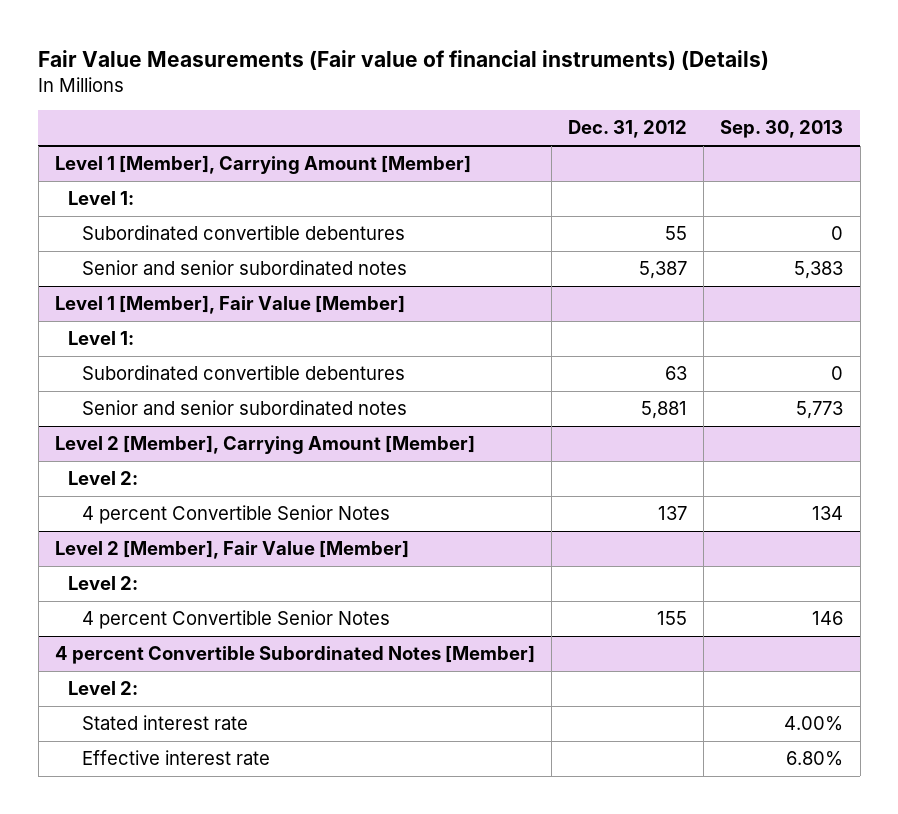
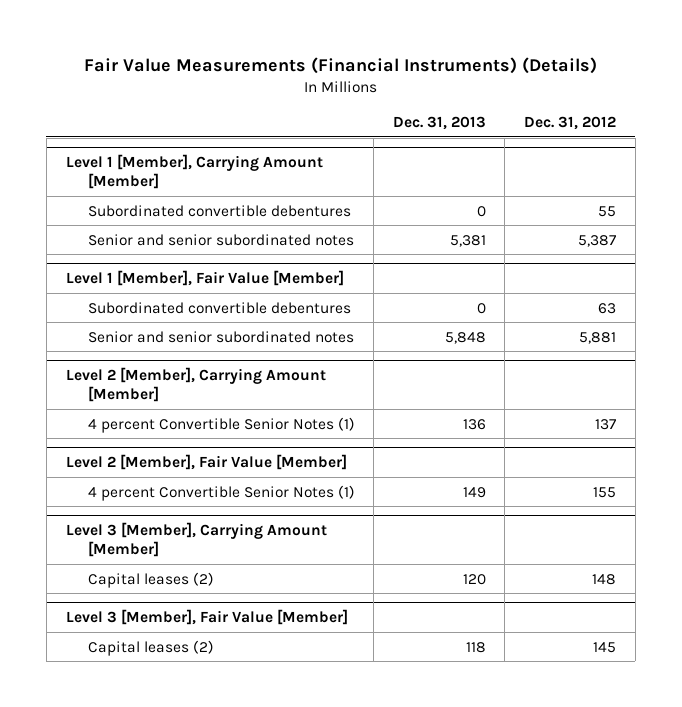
- Fair Value Measurements (Fair value of financial instruments) (Details)
+ Fair Value Measurements (Financial Instruments) (Details)
- | Dec. 31, 2012 | Sep. 30, 2013
+ | Dec. 31, 2013 | Dec. 31, 2012
@ Level 1 [Member], Carrying Amount [Member]
- Level 1:
@ Level 1 [Member], Fair Value [Member]
- Level 1:
@ Level 2 [Member], Carrying Amount [Member]
- Level 2:
- 4 percent Convertible Senior Notes | 137 | 134
+ 4 percent Convertible Senior Notes (1) | 136 | 137
@ Level 2 [Member], Fair Value [Member]
- Level 2:
- 4 percent Convertible Senior Notes | 155 | 146
- 4 percent Convertible Subordinated Notes [Member]
- Level 2:
- Stated interest rate | | 4.00%
- Effective interest rate | | 6.80%
@ Level 2 [Member], Fair Value [Member]
+ 4 percent Convertible Senior Notes (1) | 149 | 155
+ Level 3 [Member], Carrying Amount [Member]
+ Capital leases (2) | 120 | 148
+ Level 3 [Member], Fair Value [Member]
+ Capital leases (2) | 118 | 145

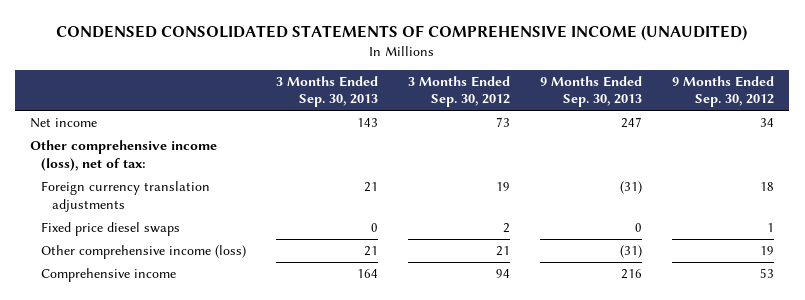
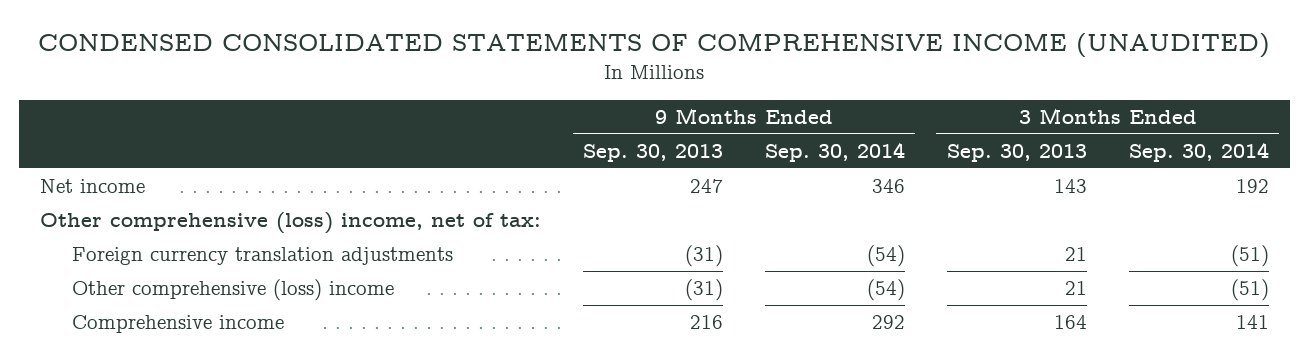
- | 3 Months Ended Sep. 30, 2013 | 3 Months Ended Sep. 30, 2012 | 9 Months Ended Sep. 30, 2013 | 9 Months Ended Sep. 30, 2012
+ | 9 Months Ended Sep. 30, 2013 | 9 Months Ended Sep. 30, 2014 | 3 Months Ended Sep. 30, 2013 | 3 Months Ended Sep. 30, 2014
- Other comprehensive income (loss), net of tax:
+ Other comprehensive (loss) income, net of tax:
- Fixed price diesel swaps | 0 | 2 | 0 | 1
- Other comprehensive income (loss) | 21 | 21 | (31) | 19
+ Other comprehensive (loss) income | (31) | (54) | 21 | (51)

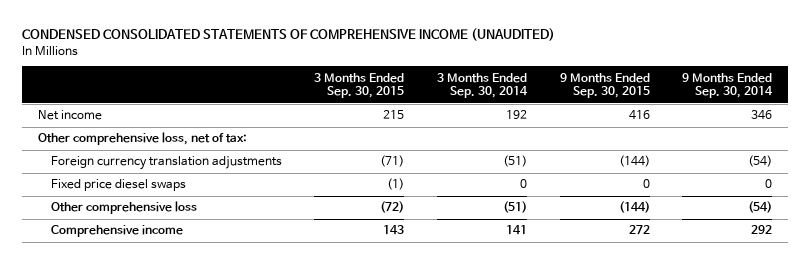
- | 9 Months Ended Sep. 30, 2013 | 9 Months Ended Sep. 30, 2014 | 3 Months Ended Sep. 30, 2013 | 3 Months Ended Sep. 30, 2014
+ | 3 Months Ended Sep. 30, 2015 | 3 Months Ended Sep. 30, 2014 | 9 Months Ended Sep. 30, 2015 | 9 Months Ended Sep. 30, 2014
- Other comprehensive (loss) income, net of tax:
+ Other comprehensive loss, net of tax:
- Other comprehensive (loss) income | (31) | (54) | 21 | (51)
+ Fixed price diesel swaps | (1) | 0 | 0 | 0
+ Other comprehensive loss | (72) | (51) | (144) | (54)

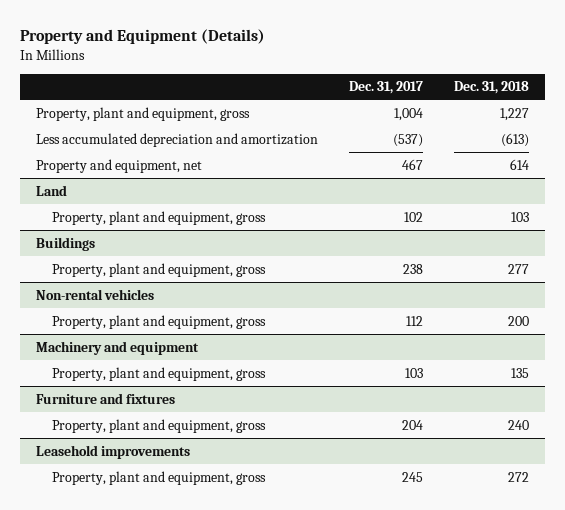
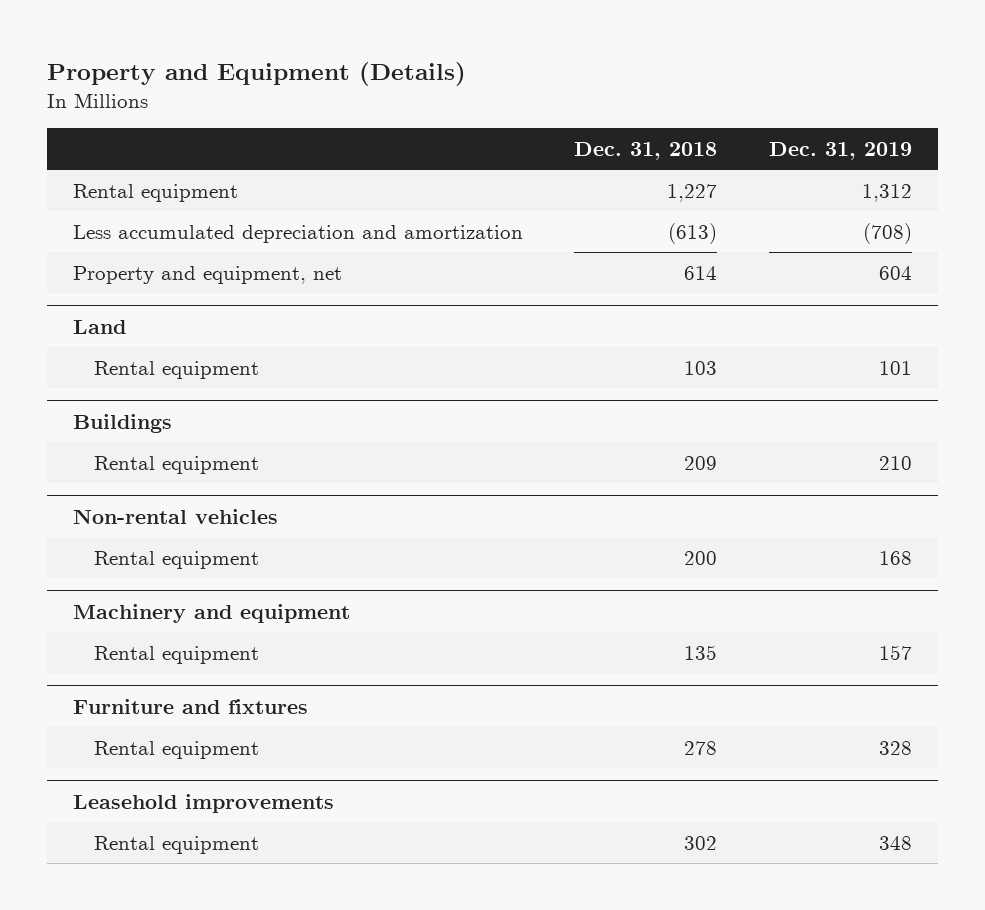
- | Dec. 31, 2017 | Dec. 31, 2018
+ | Dec. 31, 2018 | Dec. 31, 2019
- Property, plant and equipment, gross | 1,004 | 1,227
+ Rental equipment | 1,227 | 1,312
@ Land
- Property, plant and equipment, gross | 102 | 103
+ Rental equipment | 103 | 101
@ Buildings
- Property, plant and equipment, gross | 238 | 277
+ Rental equipment | 209 | 210
@ Non-rental vehicles
- Property, plant and equipment, gross | 112 | 200
+ Rental equipment | 200 | 168
@ Machinery and equipment
- Property, plant and equipment, gross | 103 | 135
+ Rental equipment | 135 | 157
@ Furniture and fixtures
- Property, plant and equipment, gross | 204 | 240
+ Rental equipment | 278 | 328
@ Leasehold improvements
- Property, plant and equipment, gross | 245 | 272
+ Rental equipment | 302 | 348

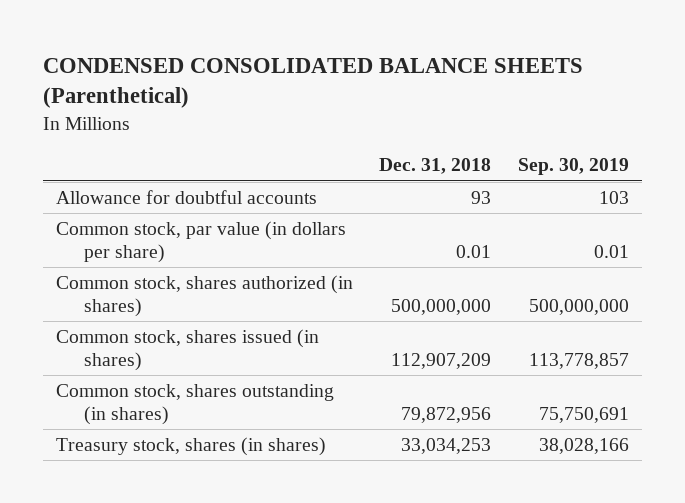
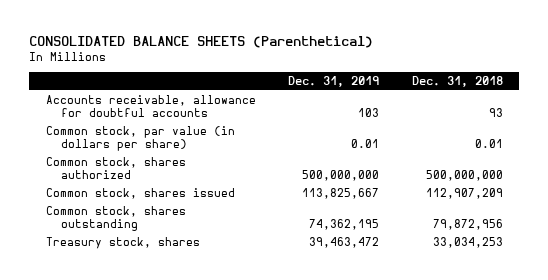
- CONDENSED CONSOLIDATED BALANCE SHEETS (Parenthetical)
+ CONSOLIDATED BALANCE SHEETS (Parenthetical)
- | Dec. 31, 2018 | Sep. 30, 2019
+ | Dec. 31, 2019 | Dec. 31, 2018
- Allowance for doubtful accounts | 93 | 103
+ Accounts receivable, allowance for doubtful accounts | 103 | 93
- Common stock, shares authorized (in shares) | 500,000,000 | 500,000,000
- Common stock, shares issued (in shares) | 112,907,209 | 113,778,857
- Common stock, shares outstanding (in shares) | 79,872,956 | 75,750,691
- Treasury stock, shares (in shares) | 33,034,253 | 38,028,166
+ Common stock, shares authorized | 500,000,000 | 500,000,000
+ Common stock, shares issued | 113,825,667 | 112,907,209
+ Common stock, shares outstanding | 74,362,195 | 79,872,956
+ Treasury stock, shares | 39,463,472 | 33,034,253

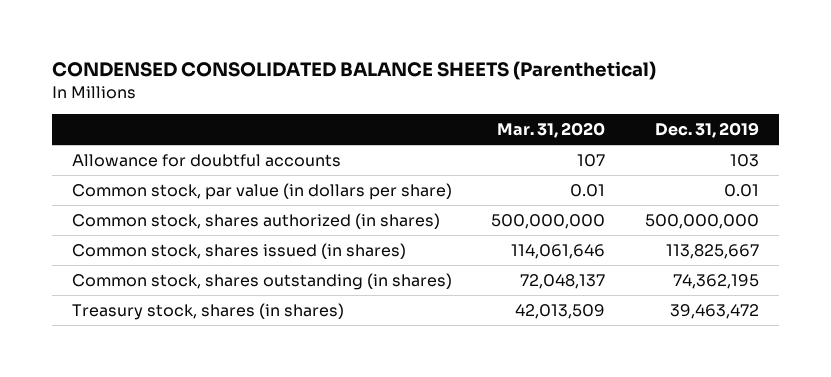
- CONSOLIDATED BALANCE SHEETS (Parenthetical)
+ CONDENSED CONSOLIDATED BALANCE SHEETS (Parenthetical)
- | Dec. 31, 2019 | Dec. 31, 2018
+ | Mar. 31, 2020 | Dec. 31, 2019
- Accounts receivable, allowance for doubtful accounts | 103 | 93
+ Allowance for doubtful accounts | 107 | 103
- Common stock, shares authorized | 500,000,000 | 500,000,000
- Common stock, shares issued | 113,825,667 | 112,907,209
- Common stock, shares outstanding | 74,362,195 | 79,872,956
- Treasury stock, shares | 39,463,472 | 33,034,253
+ Common stock, shares authorized (in shares) | 500,000,000 | 500,000,000
+ Common stock, shares issued (in shares) | 114,061,646 | 113,825,667
+ Common stock, shares outstanding (in shares) | 72,048,137 | 74,362,195
+ Treasury stock, shares (in shares) | 42,013,509 | 39,463,472

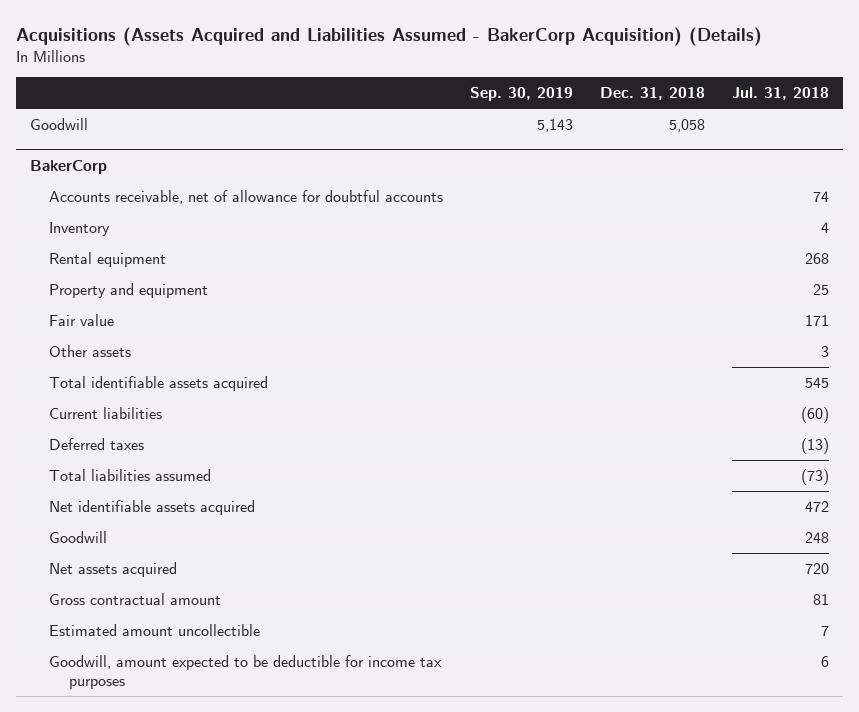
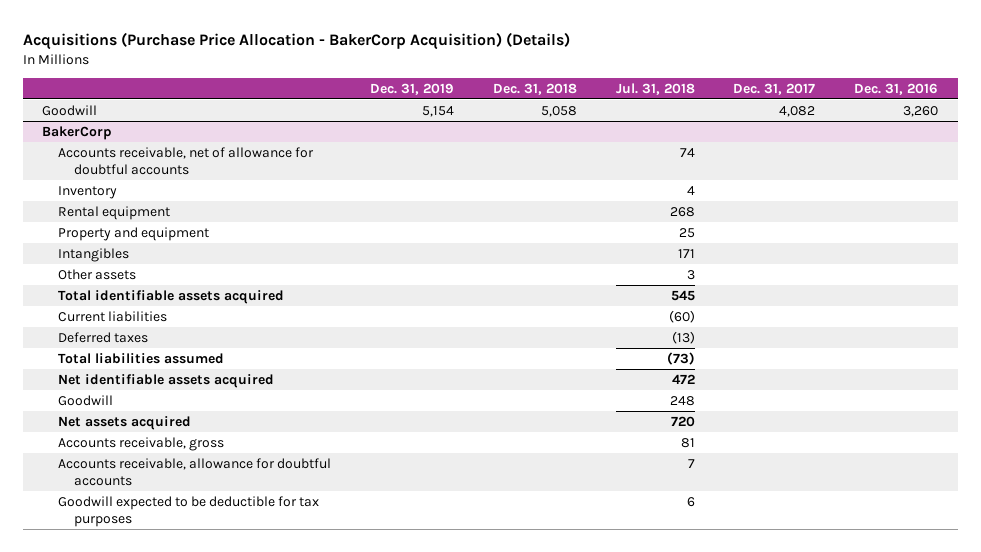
- Acquisitions (Assets Acquired and Liabilities Assumed - BakerCorp Acquisition) (Details)
+ Acquisitions (Purchase Price Allocation - BakerCorp Acquisition) (Details)
- | Sep. 30, 2019 | Dec. 31, 2018 | Jul. 31, 2018
+ | Dec. 31, 2019 | Dec. 31, 2018 | Jul. 31, 2018 | Dec. 31, 2017 | Dec. 31, 2016
@ BakerCorp
- Fair value | | | 171
+ Intangibles | | | 171 | |
- Gross contractual amount | | | 81
- Estimated amount uncollectible | | | 7
- Goodwill, amount expected to be deductible for income tax purposes | | | 6
+ Accounts receivable, gross | | | 81 | |
+ Accounts receivable, allowance for doubtful accounts | | | 7 | |
+ Goodwill expected to be deductible for tax purposes | | | 6 | |

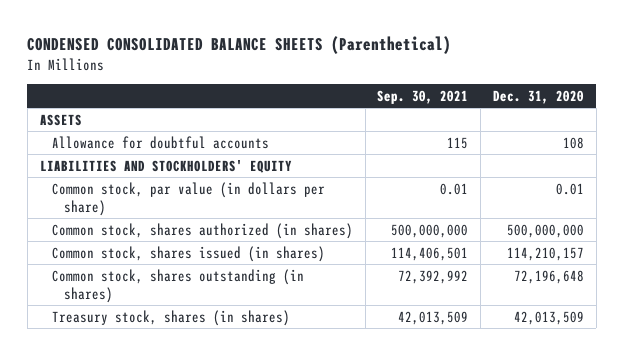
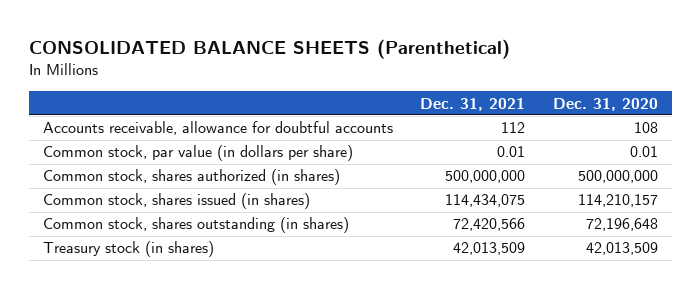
- CONDENSED CONSOLIDATED BALANCE SHEETS (Parenthetical)
+ CONSOLIDATED BALANCE SHEETS (Parenthetical)
- | Sep. 30, 2021 | Dec. 31, 2020
+ | Dec. 31, 2021 | Dec. 31, 2020
- ASSETS
- Allowance for doubtful accounts | 115 | 108
- LIABILITIES AND STOCKHOLDERS' EQUITY
+ Accounts receivable, allowance for doubtful accounts | 112 | 108
- Treasury stock, shares (in shares) | 42,013,509 | 42,013,509
+ Treasury stock (in shares) | 42,013,509 | 42,013,509

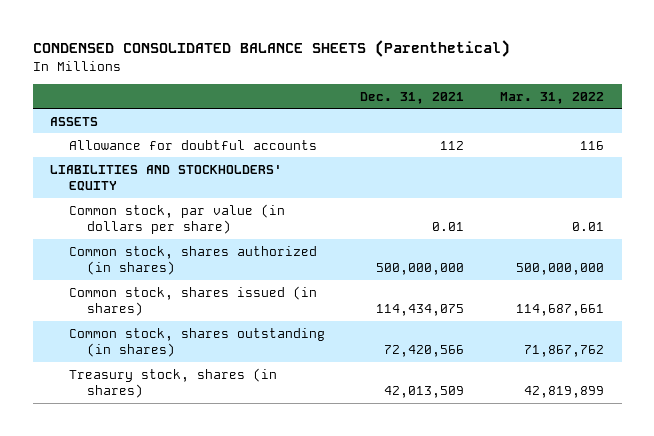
- CONSOLIDATED BALANCE SHEETS (Parenthetical)
+ CONDENSED CONSOLIDATED BALANCE SHEETS (Parenthetical)
- | Dec. 31, 2021 | Dec. 31, 2020
+ | Dec. 31, 2021 | Mar. 31, 2022
- Accounts receivable, allowance for doubtful accounts | 112 | 108
+ ASSETS
+ Allowance for doubtful accounts | 112 | 116
+ LIABILITIES AND STOCKHOLDERS' EQUITY
- Treasury stock (in shares) | 42,013,509 | 42,013,509
+ Treasury stock, shares (in shares) | 42,013,509 | 42,819,899

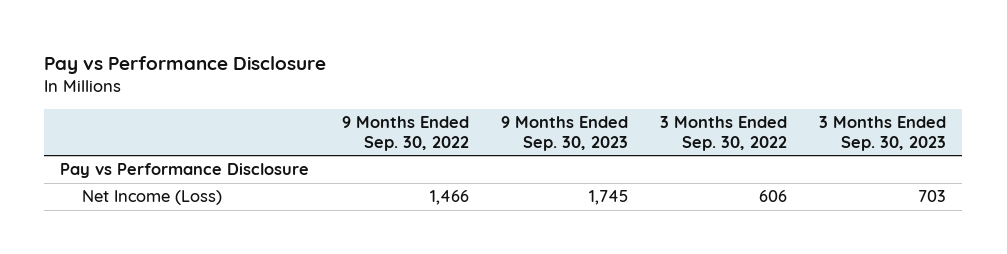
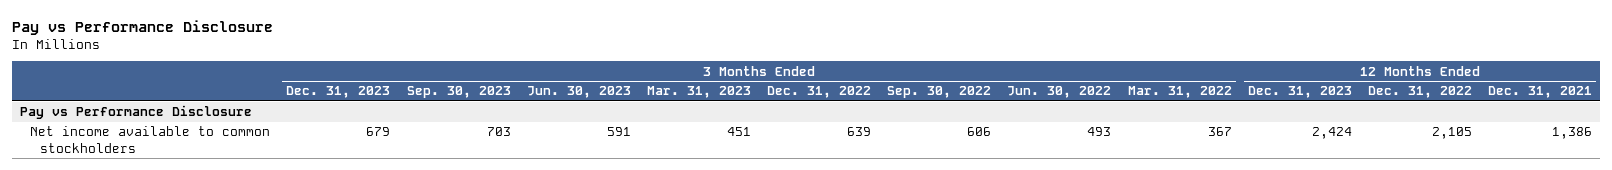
- | 9 Months Ended Sep. 30, 2022 | 9 Months Ended Sep. 30, 2023 | 3 Months Ended Sep. 30, 2022 | 3 Months Ended Sep. 30, 2023
+ | 3 Months Ended Dec. 31, 2023 | 3 Months Ended Sep. 30, 2023 | 3 Months Ended Jun. 30, 2023 | 3 Months Ended Mar. 31, 2023 | 3 Months Ended Dec. 31, 2022 | 3 Months Ended Sep. 30, 2022 | 3 Months Ended Jun. 30, 2022 | 3 Months Ended Mar. 31, 2022 | 12 Months Ended Dec. 31, 2023 | 12 Months Ended Dec. 31, 2022 | 12 Months Ended Dec. 31, 2021
- Net Income (Loss) | 1,466 | 1,745 | 606 | 703
+ Net income available to common stockholders | 679 | 703 | 591 | 451 | 639 | 606 | 493 | 367 | 2,424 | 2,105 | 1,386

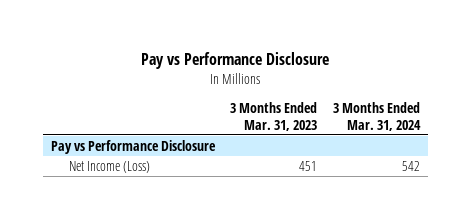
- | 3 Months Ended Dec. 31, 2023 | 3 Months Ended Sep. 30, 2023 | 3 Months Ended Jun. 30, 2023 | 3 Months Ended Mar. 31, 2023 | 3 Months Ended Dec. 31, 2022 | 3 Months Ended Sep. 30, 2022 | 3 Months Ended Jun. 30, 2022 | 3 Months Ended Mar. 31, 2022 | 12 Months Ended Dec. 31, 2023 | 12 Months Ended Dec. 31, 2022 | 12 Months Ended Dec. 31, 2021
+ | 3 Months Ended Mar. 31, 2023 | 3 Months Ended Mar. 31, 2024
- Net income available to common stockholders | 679 | 703 | 591 | 451 | 639 | 606 | 493 | 367 | 2,424 | 2,105 | 1,386
+ Net Income (Loss) | 451 | 542

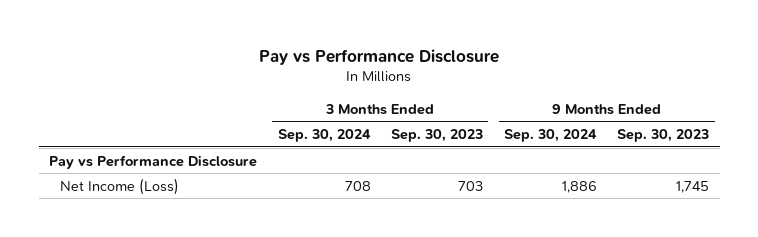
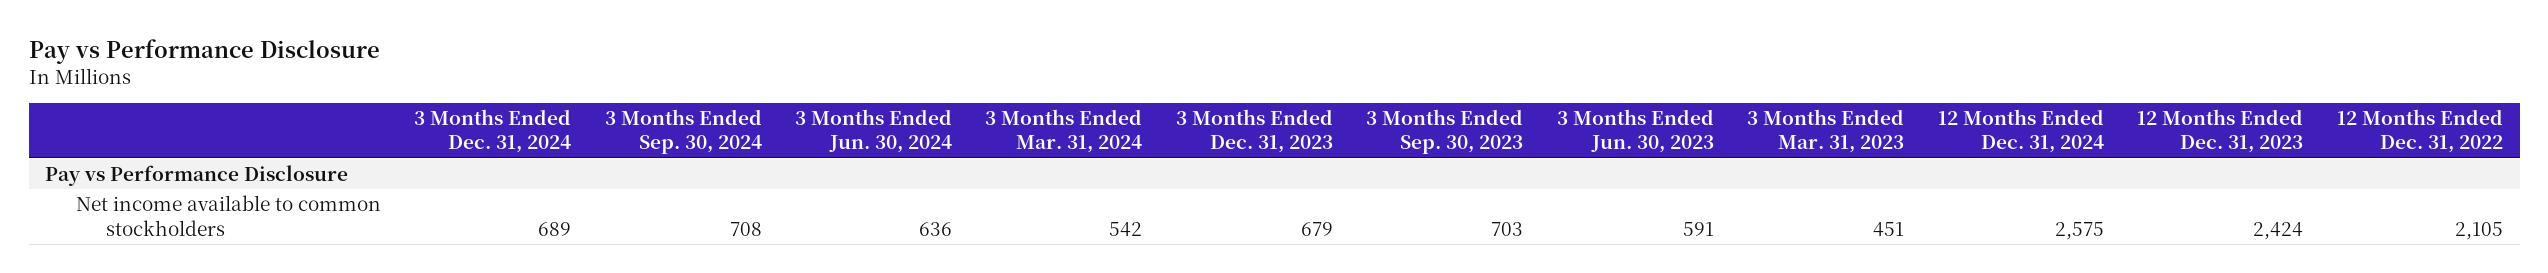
- | 3 Months Ended Sep. 30, 2024 | 3 Months Ended Sep. 30, 2023 | 9 Months Ended Sep. 30, 2024 | 9 Months Ended Sep. 30, 2023
+ | 3 Months Ended Dec. 31, 2024 | 3 Months Ended Sep. 30, 2024 | 3 Months Ended Jun. 30, 2024 | 3 Months Ended Mar. 31, 2024 | 3 Months Ended Dec. 31, 2023 | 3 Months Ended Sep. 30, 2023 | 3 Months Ended Jun. 30, 2023 | 3 Months Ended Mar. 31, 2023 | 12 Months Ended Dec. 31, 2024 | 12 Months Ended Dec. 31, 2023 | 12 Months Ended Dec. 31, 2022
- Net Income (Loss) | 708 | 703 | 1,886 | 1,745
+ Net income available to common stockholders | 689 | 708 | 636 | 542 | 679 | 703 | 591 | 451 | 2,575 | 2,424 | 2,105

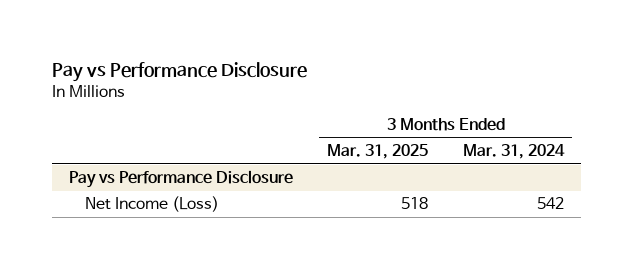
- | 3 Months Ended Dec. 31, 2024 | 3 Months Ended Sep. 30, 2024 | 3 Months Ended Jun. 30, 2024 | 3 Months Ended Mar. 31, 2024 | 3 Months Ended Dec. 31, 2023 | 3 Months Ended Sep. 30, 2023 | 3 Months Ended Jun. 30, 2023 | 3 Months Ended Mar. 31, 2023 | 12 Months Ended Dec. 31, 2024 | 12 Months Ended Dec. 31, 2023 | 12 Months Ended Dec. 31, 2022
+ | 3 Months Ended Mar. 31, 2025 | 3 Months Ended Mar. 31, 2024
- Net income available to common stockholders | 689 | 708 | 636 | 542 | 679 | 703 | 591 | 451 | 2,575 | 2,424 | 2,105
+ Net Income (Loss) | 518 | 542

